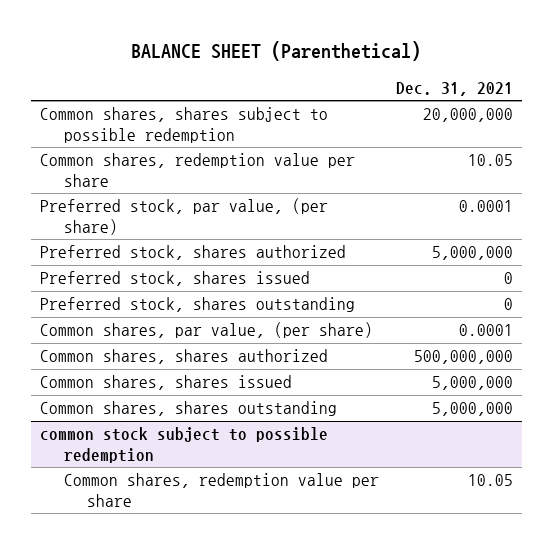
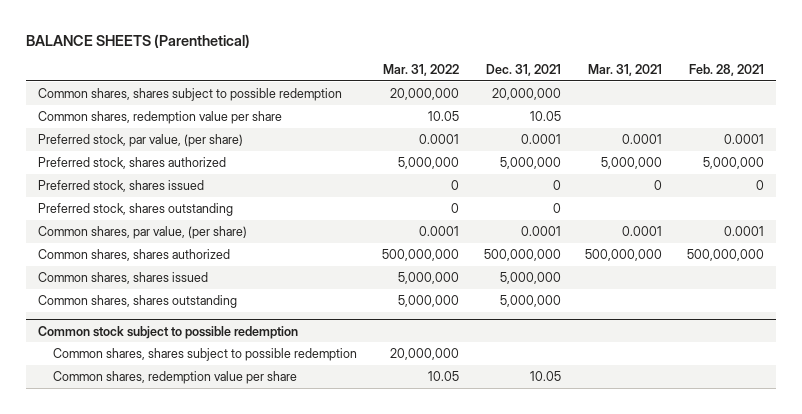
- BALANCE SHEET (Parenthetical)
+ BALANCE SHEETS (Parenthetical)
- | Dec. 31, 2021
+ | Mar. 31, 2022 | Dec. 31, 2021 | Mar. 31, 2021 | Feb. 28, 2021
- common stock subject to possible redemption
+ Common stock subject to possible redemption
+ Common shares, shares subject to possible redemption | 20,000,000 | | |

